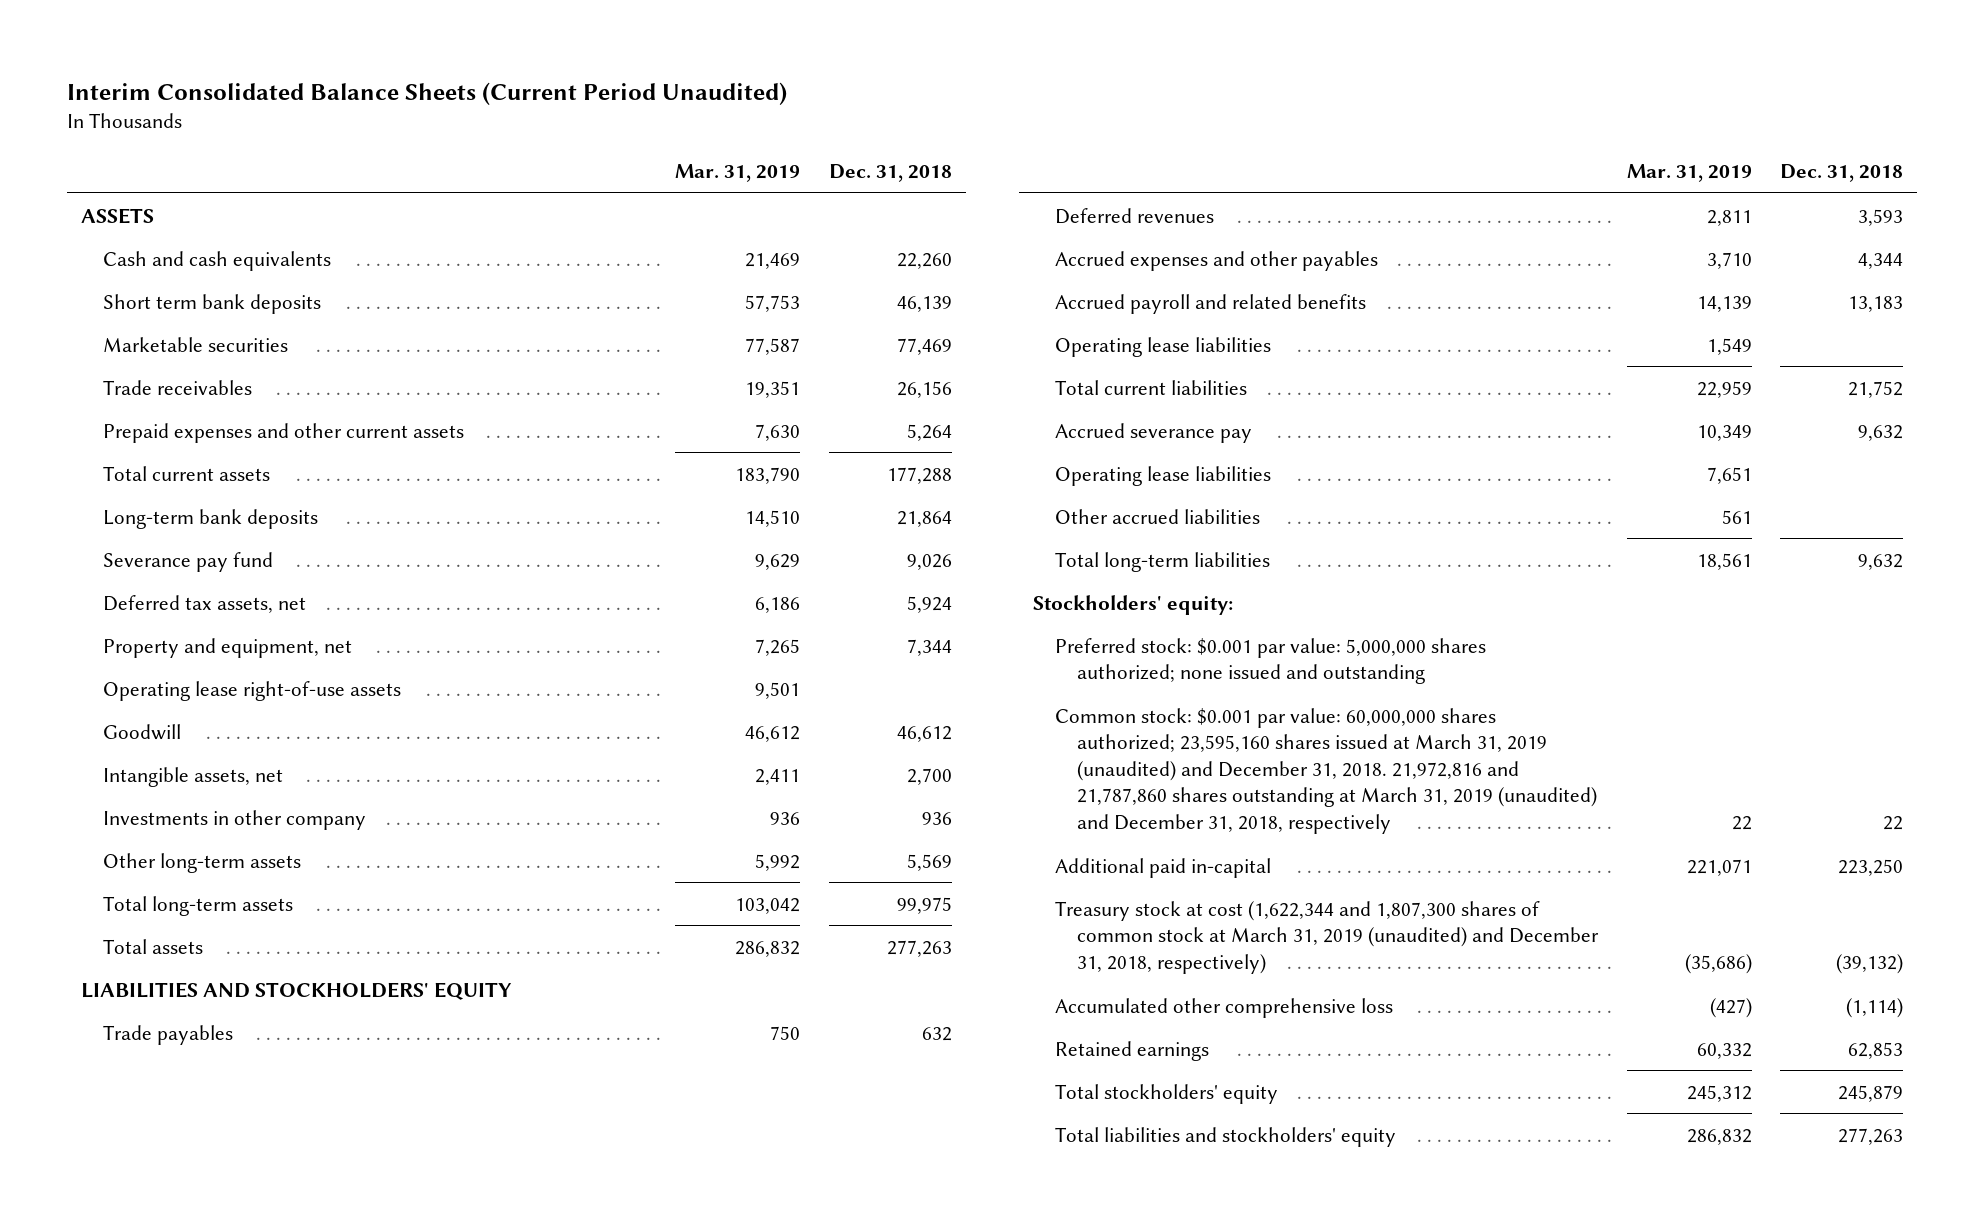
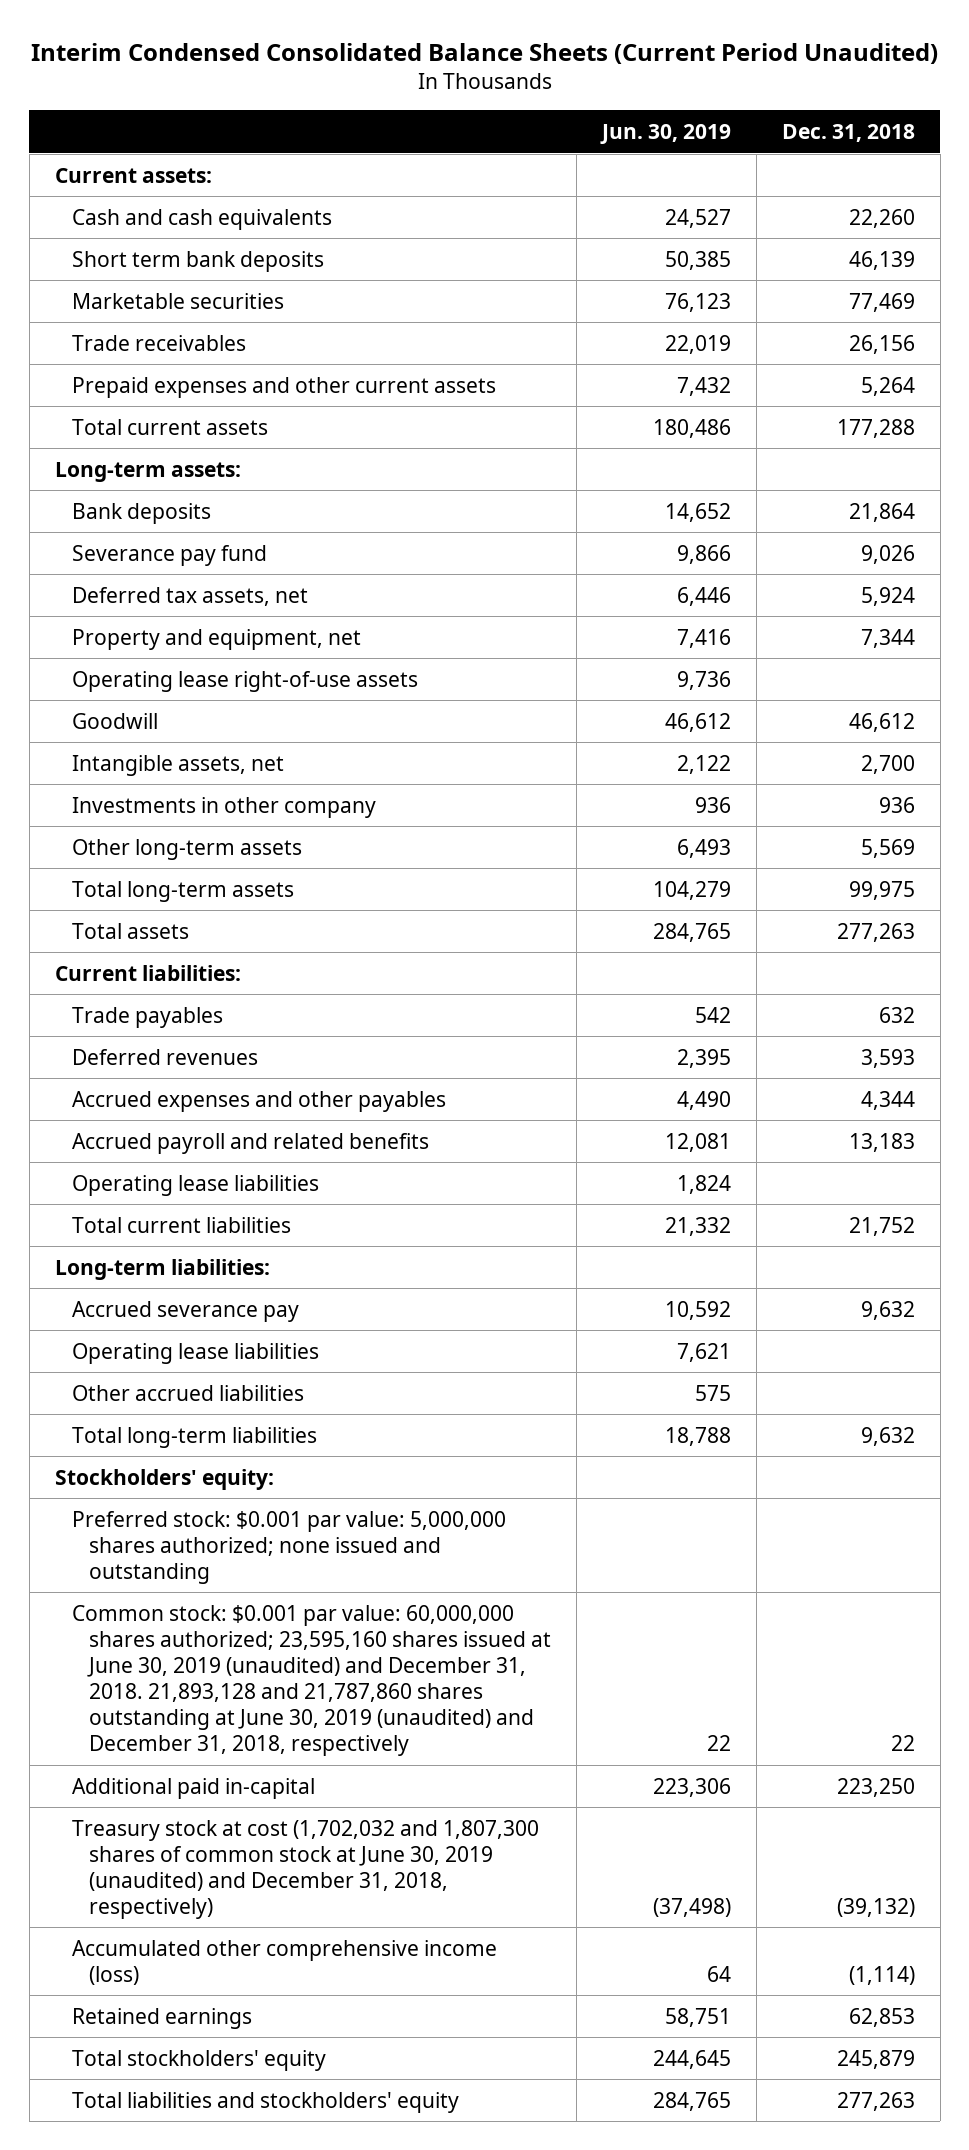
- Interim Consolidated Balance Sheets (Current Period Unaudited)
+ Interim Condensed Consolidated Balance Sheets (Current Period Unaudited)
- | Mar. 31, 2019 | Dec. 31, 2018
+ | Jun. 30, 2019 | Dec. 31, 2018
- ASSETS
+ Current assets:
- Long-term bank deposits | 14,510 | 21,864
+ Long-term assets:
+ Bank deposits | 14,652 | 21,864
- LIABILITIES AND STOCKHOLDERS' EQUITY
+ Current liabilities:
+ Long-term liabilities:
- Common stock: $0.001 par value: 60,000,000 shares authorized; 23,595,160 shares issued at March 31, 2019 (unaudited) and December 31, 2018. 21,972,816 and 21,787,860 shares outstanding at March 31, 2019 (unaudited) and December 31, 2018, respectively | 22 | 22
+ Common stock: $0.001 par value: 60,000,000 shares authorized; 23,595,160 shares issued at June 30, 2019 (unaudited) and December 31, 2018. 21,893,128 and 21,787,860 shares outstanding at June 30, 2019 (unaudited) and December 31, 2018, respectively | 22 | 22
- Treasury stock at cost (1,622,344 and 1,807,300 shares of common stock at March 31, 2019 (unaudited) and December 31, 2018, respectively) | (35,686) | (39,132)
- Accumulated other comprehensive loss | (427) | (1,114)
+ Treasury stock at cost (1,702,032 and 1,807,300 shares of common stock at June 30, 2019 (unaudited) and December 31, 2018, respectively) | (37,498) | (39,132)
+ Accumulated other comprehensive income (loss) | 64 | (1,114)

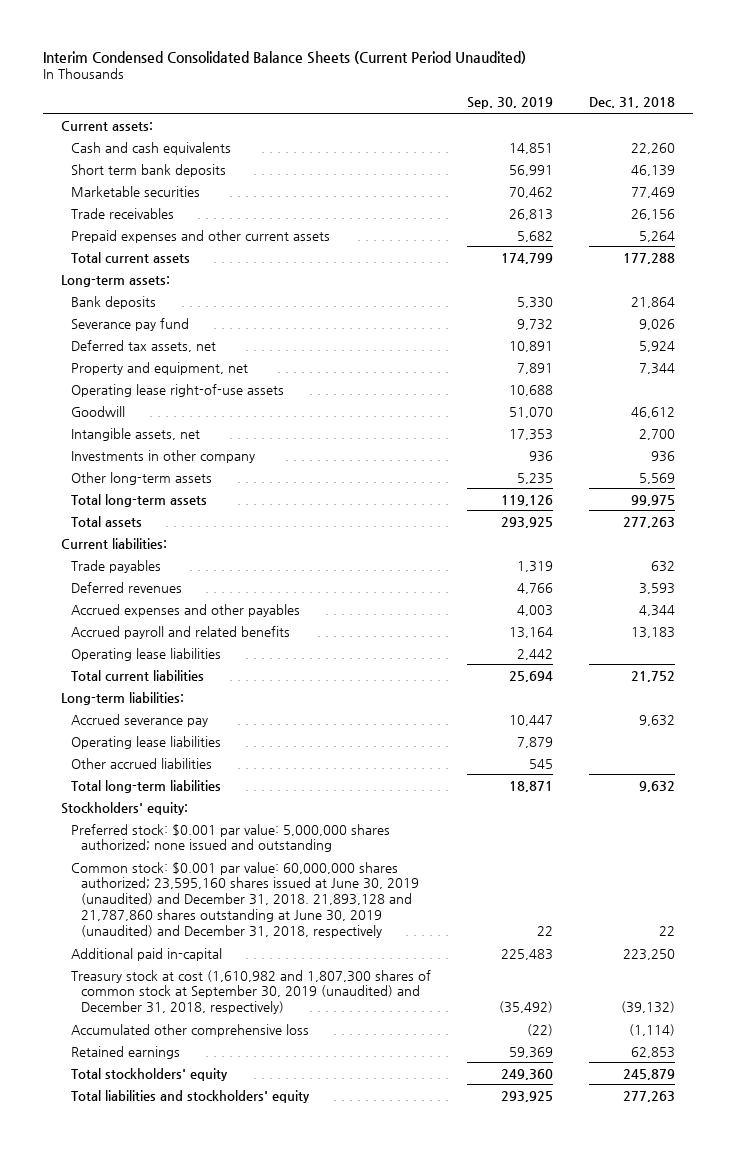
- | Jun. 30, 2019 | Dec. 31, 2018
+ | Sep. 30, 2019 | Dec. 31, 2018
- Treasury stock at cost (1,702,032 and 1,807,300 shares of common stock at June 30, 2019 (unaudited) and December 31, 2018, respectively) | (37,498) | (39,132)
- Accumulated other comprehensive income (loss) | 64 | (1,114)
+ Treasury stock at cost (1,610,982 and 1,807,300 shares of common stock at September 30, 2019 (unaudited) and December 31, 2018, respectively) | (35,492) | (39,132)
+ Accumulated other comprehensive loss | (22) | (1,114)

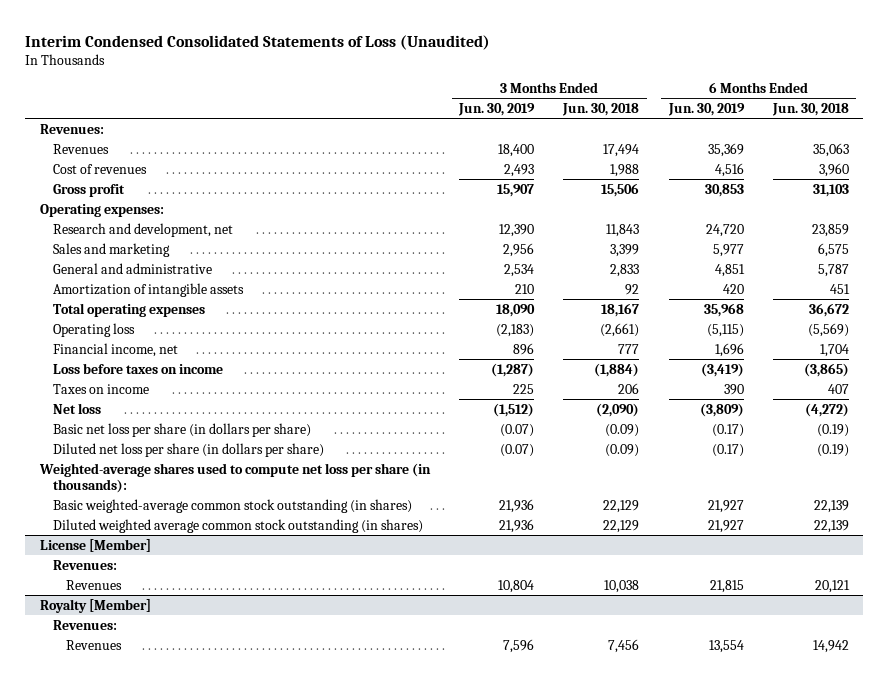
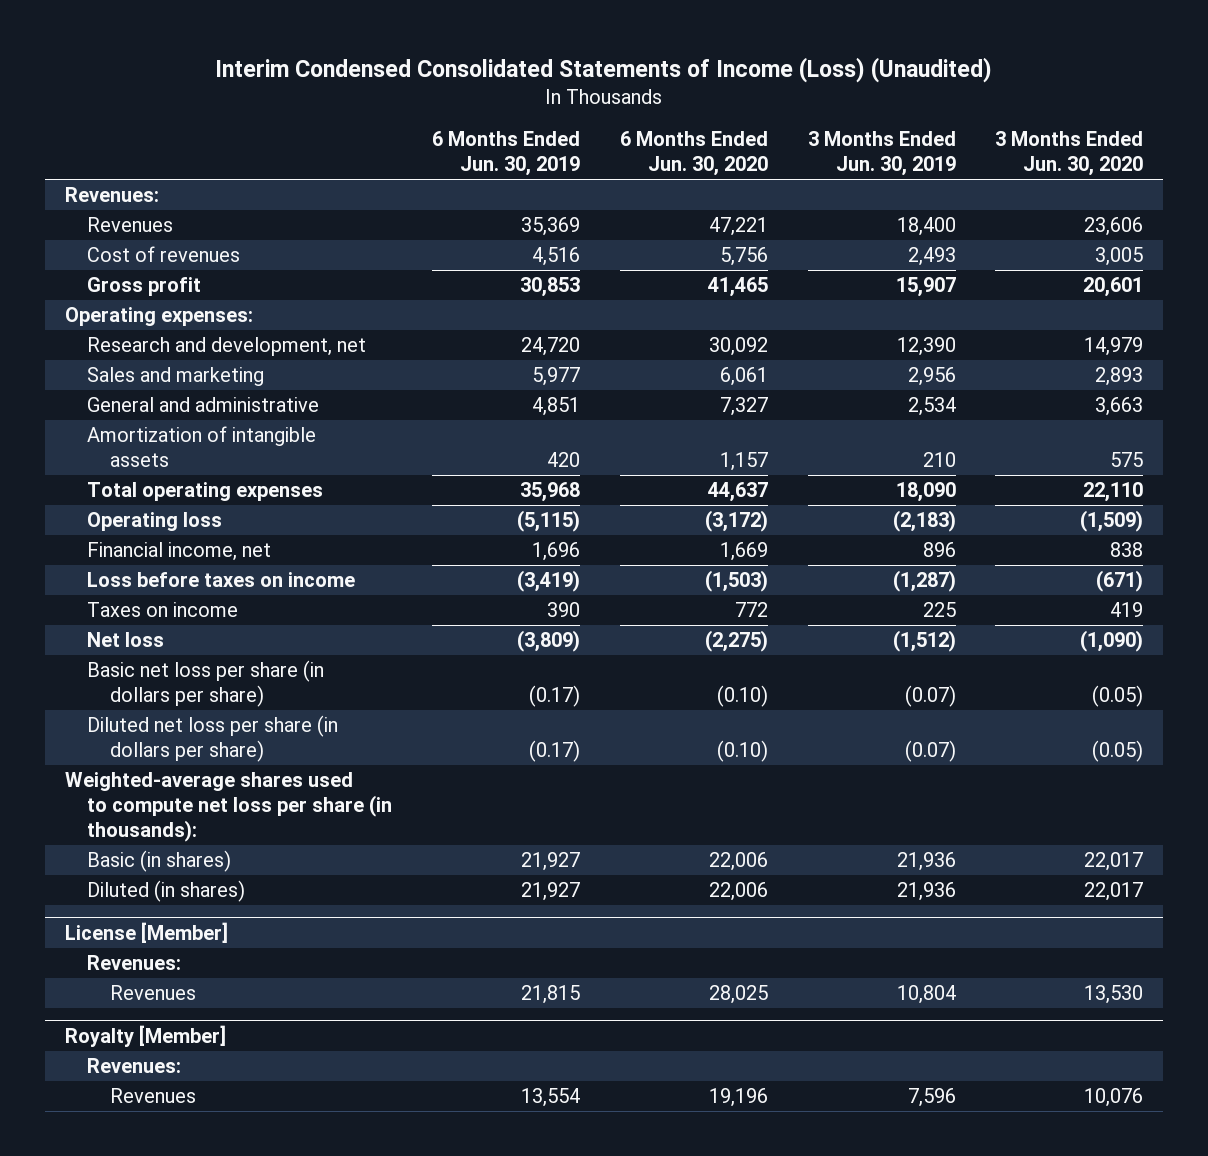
- Interim Condensed Consolidated Statements of Loss (Unaudited)
+ Interim Condensed Consolidated Statements of Income (Loss) (Unaudited)
- | 3 Months Ended Jun. 30, 2019 | 3 Months Ended Jun. 30, 2018 | 6 Months Ended Jun. 30, 2019 | 6 Months Ended Jun. 30, 2018
+ | 6 Months Ended Jun. 30, 2019 | 6 Months Ended Jun. 30, 2020 | 3 Months Ended Jun. 30, 2019 | 3 Months Ended Jun. 30, 2020
- Basic weighted-average common stock outstanding (in shares) | 21,936 | 22,129 | 21,927 | 22,139
- Diluted weighted average common stock outstanding (in shares) | 21,936 | 22,129 | 21,927 | 22,139
+ Basic (in shares) | 21,927 | 22,006 | 21,936 | 22,017
+ Diluted (in shares) | 21,927 | 22,006 | 21,936 | 22,017

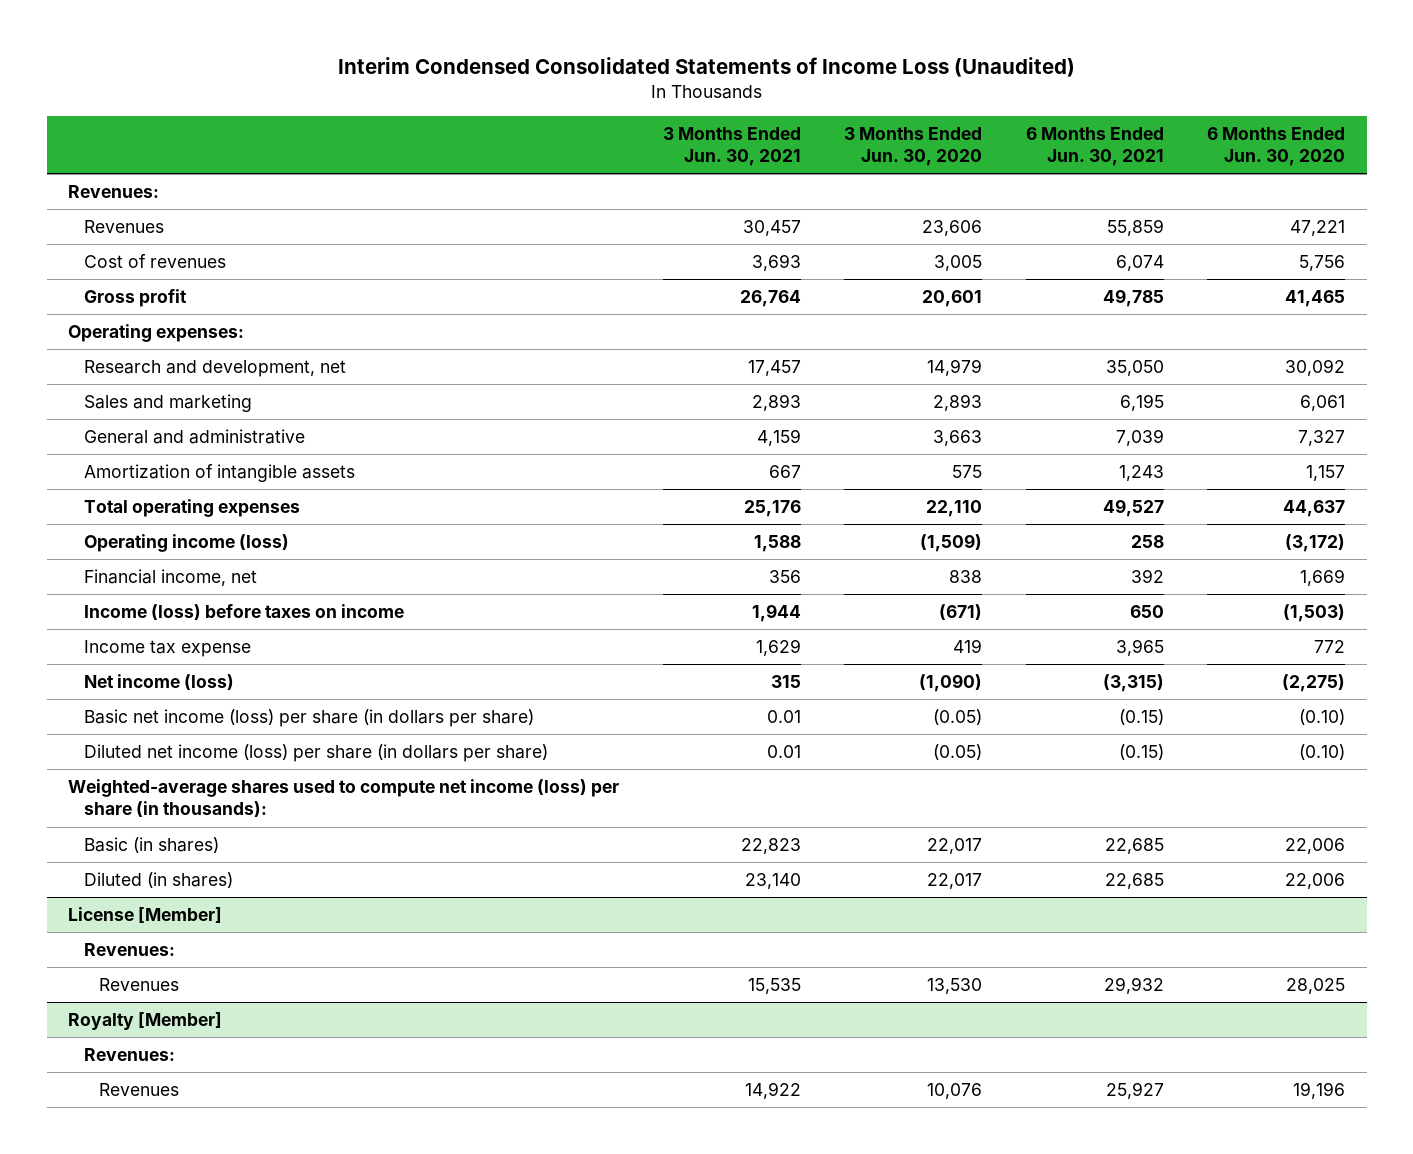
- Interim Condensed Consolidated Statements of Income (Loss) (Unaudited)
+ Interim Condensed Consolidated Statements of Income Loss (Unaudited)
- | 6 Months Ended Jun. 30, 2019 | 6 Months Ended Jun. 30, 2020 | 3 Months Ended Jun. 30, 2019 | 3 Months Ended Jun. 30, 2020
+ | 3 Months Ended Jun. 30, 2021 | 3 Months Ended Jun. 30, 2020 | 6 Months Ended Jun. 30, 2021 | 6 Months Ended Jun. 30, 2020
- Operating loss | (5,115) | (3,172) | (2,183) | (1,509)
+ Operating income (loss) | 1,588 | (1,509) | 258 | (3,172)
- Loss before taxes on income | (3,419) | (1,503) | (1,287) | (671)
- Taxes on income | 390 | 772 | 225 | 419
- Net loss | (3,809) | (2,275) | (1,512) | (1,090)
- Basic net loss per share (in dollars per share) | (0.17) | (0.10) | (0.07) | (0.05)
- Diluted net loss per share (in dollars per share) | (0.17) | (0.10) | (0.07) | (0.05)
- Weighted-average shares used to compute net loss per share (in thousands):
+ Income (loss) before taxes on income | 1,944 | (671) | 650 | (1,503)
+ Income tax expense | 1,629 | 419 | 3,965 | 772
+ Net income (loss) | 315 | (1,090) | (3,315) | (2,275)
+ Basic net income (loss) per share (in dollars per share) | 0.01 | (0.05) | (0.15) | (0.10)
+ Diluted net income (loss) per share (in dollars per share) | 0.01 | (0.05) | (0.15) | (0.10)
+ Weighted-average shares used to compute net income (loss) per share (in thousands):

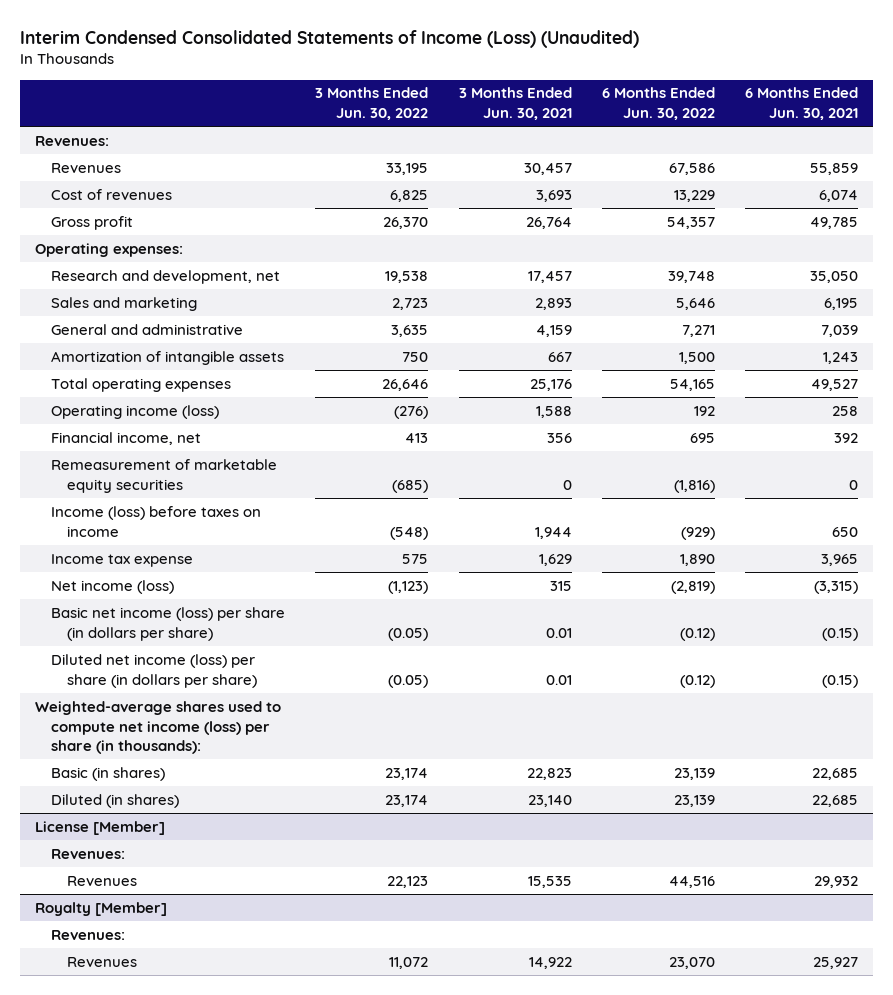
- Interim Condensed Consolidated Statements of Income Loss (Unaudited)
+ Interim Condensed Consolidated Statements of Income (Loss) (Unaudited)
- | 3 Months Ended Jun. 30, 2021 | 3 Months Ended Jun. 30, 2020 | 6 Months Ended Jun. 30, 2021 | 6 Months Ended Jun. 30, 2020
+ | 3 Months Ended Jun. 30, 2022 | 3 Months Ended Jun. 30, 2021 | 6 Months Ended Jun. 30, 2022 | 6 Months Ended Jun. 30, 2021
+ Remeasurement of marketable equity securities | (685) | 0 | (1,816) | 0

